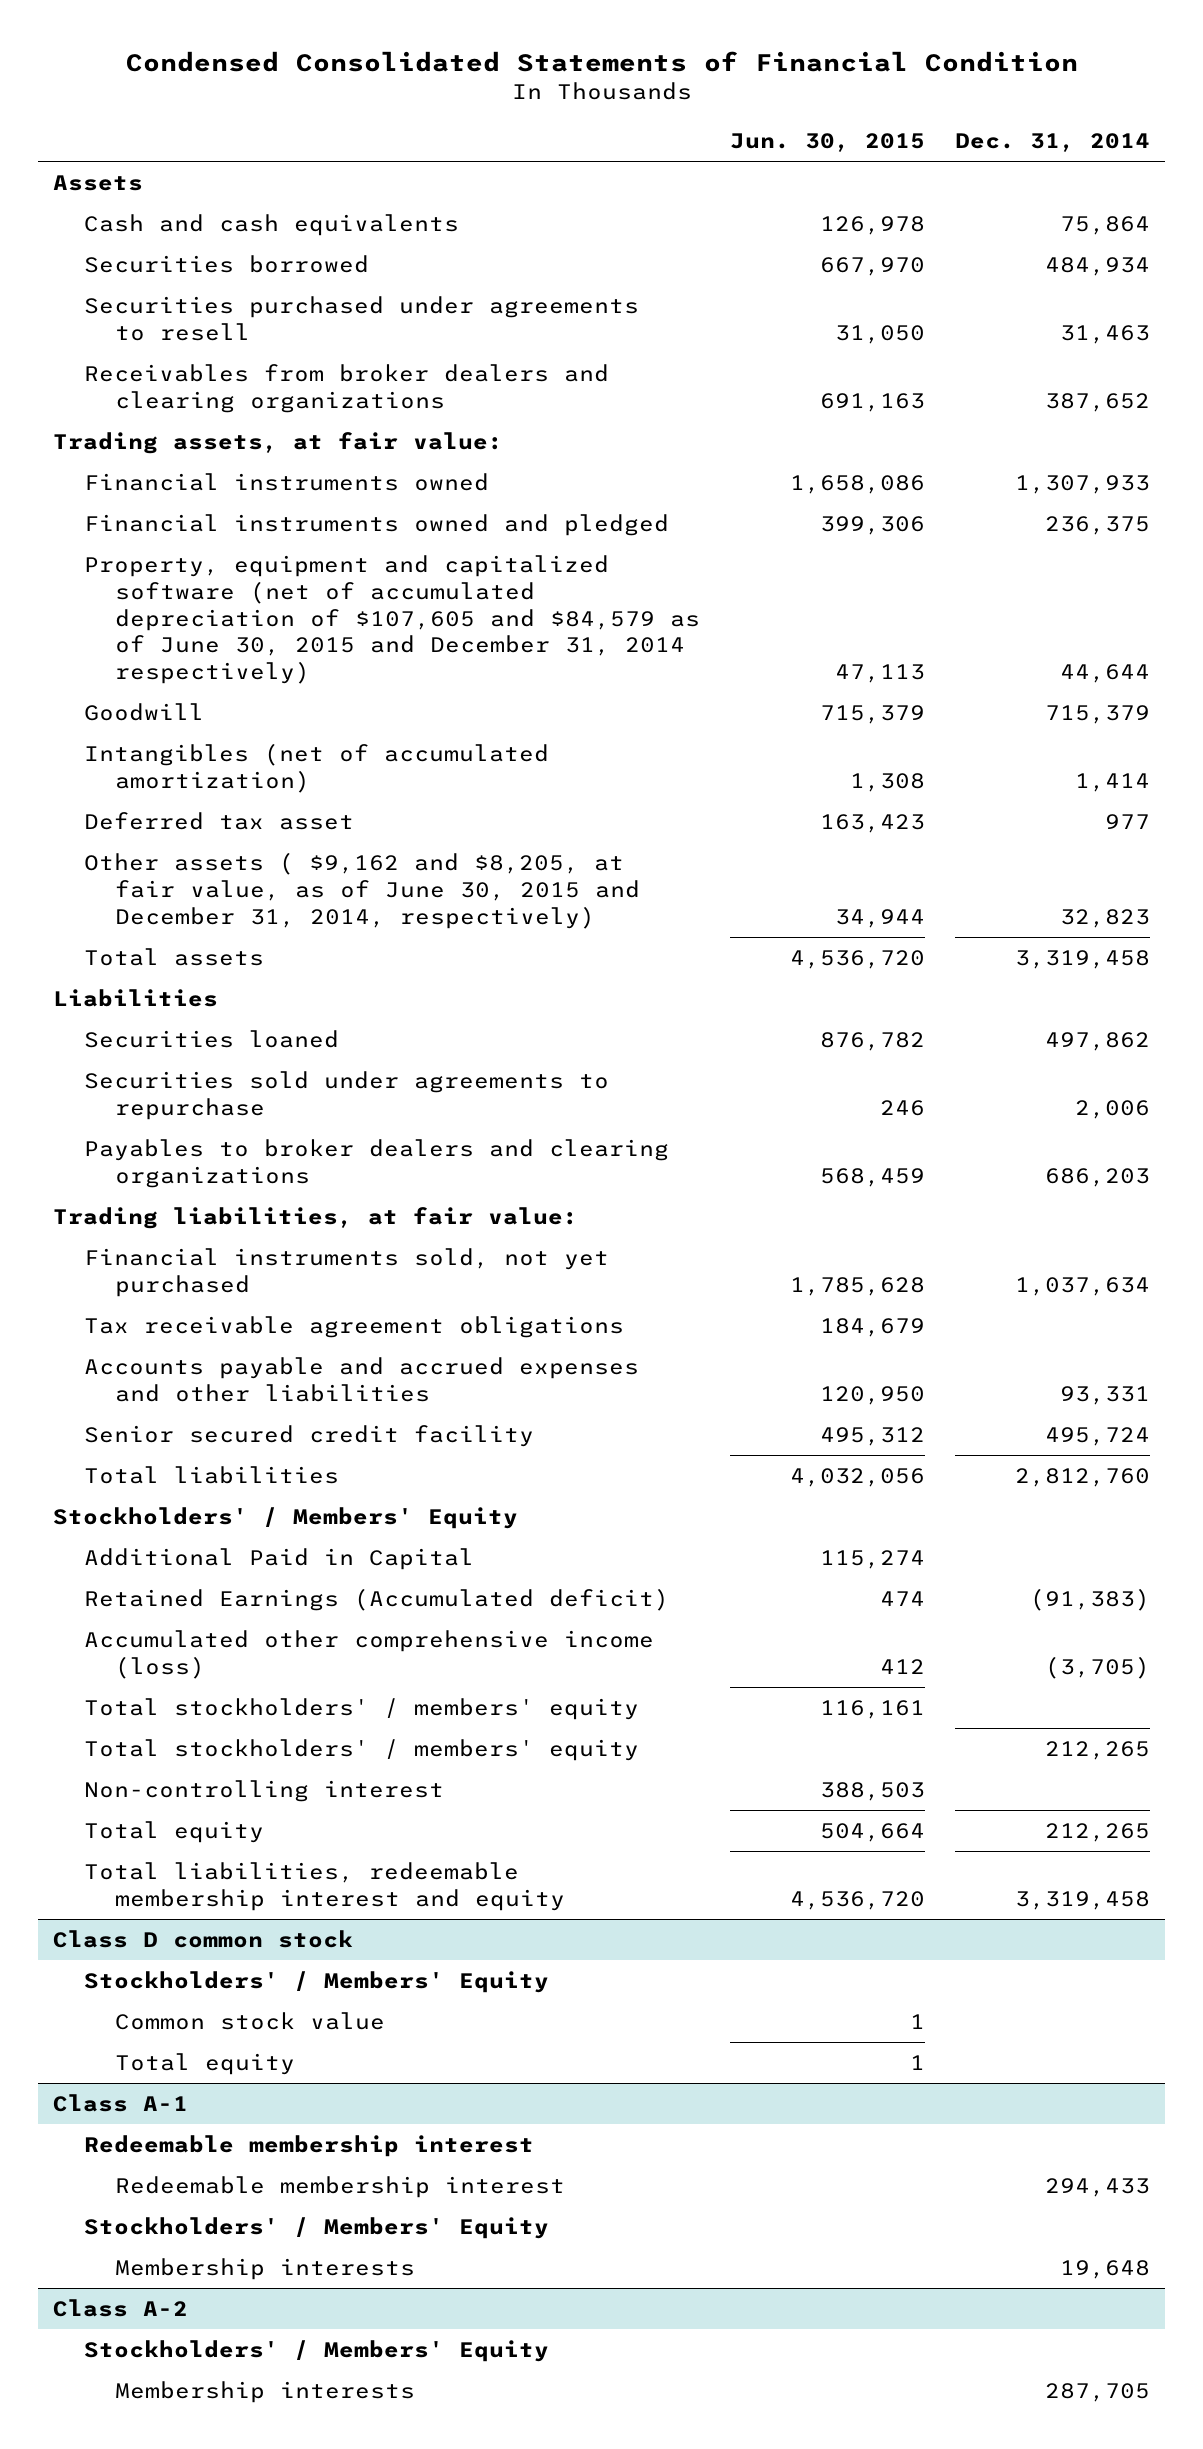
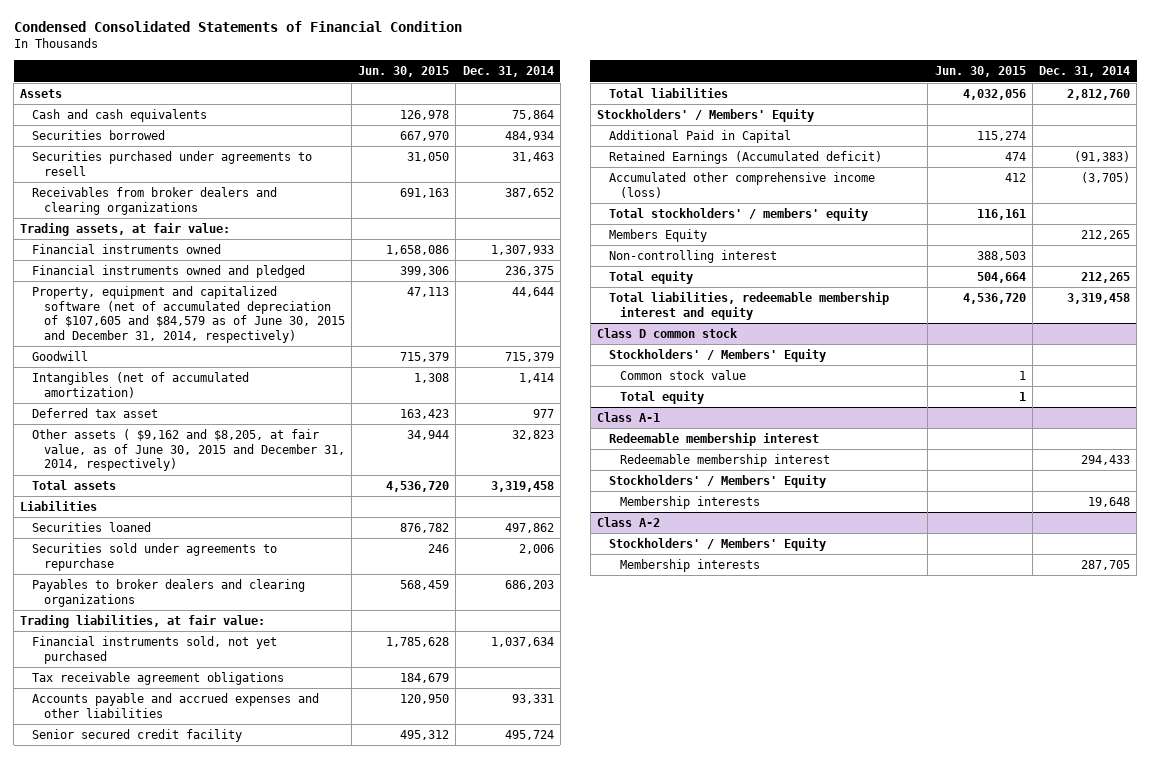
- Property, equipment and capitalized software (net of accumulated depreciation of $107,605 and $84,579 as of June 30, 2015 and December 31, 2014 respectively) | 47,113 | 44,644
+ Property, equipment and capitalized software (net of accumulated depreciation of $107,605 and $84,579 as of June 30, 2015 and December 31, 2014, respectively) | 47,113 | 44,644
- Total stockholders' / members' equity | | 212,265
+ Members Equity | | 212,265

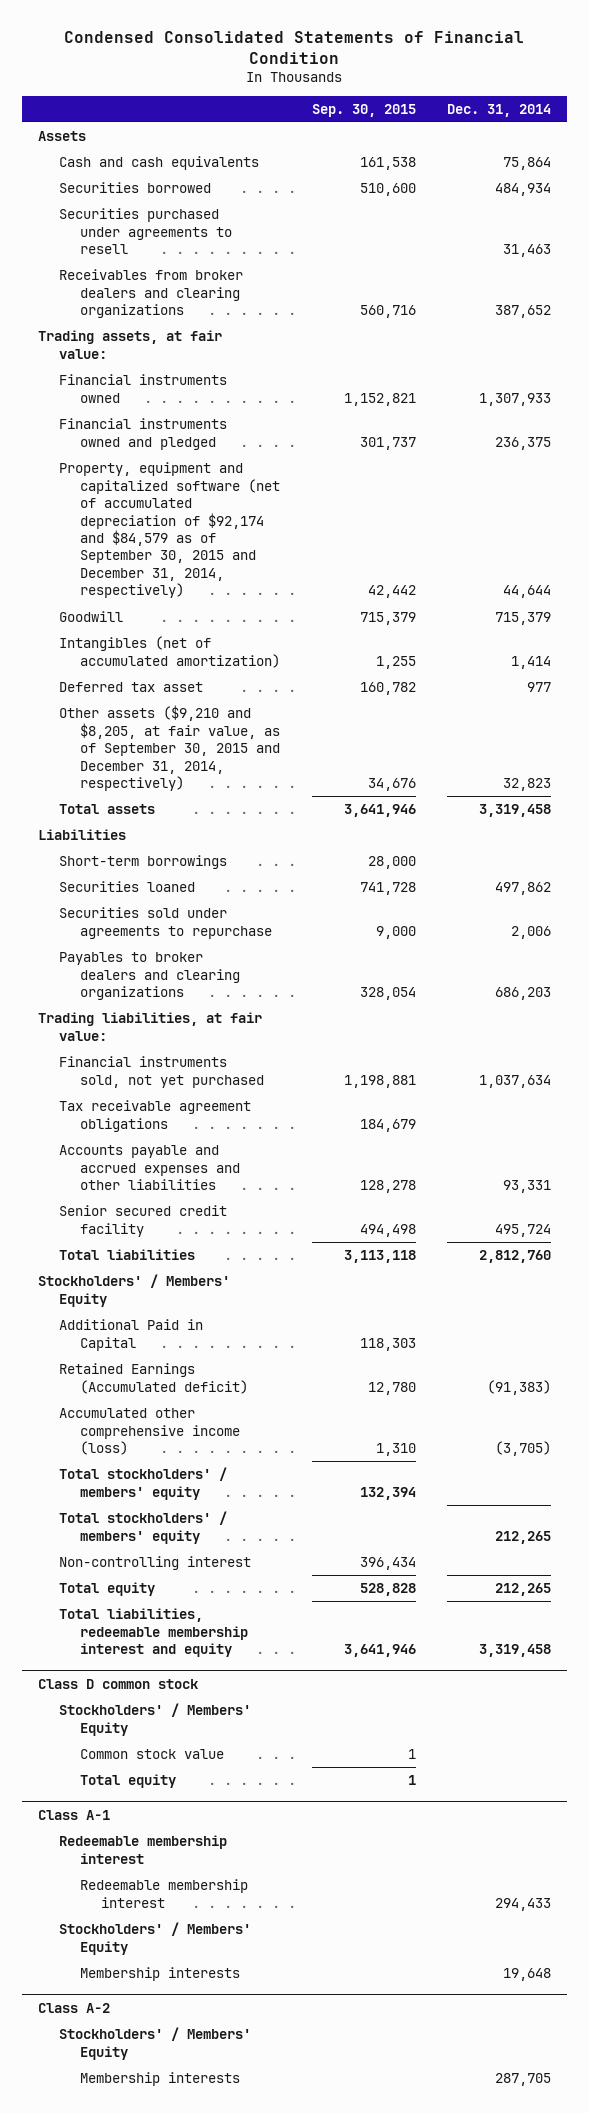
- | Jun. 30, 2015 | Dec. 31, 2014
+ | Sep. 30, 2015 | Dec. 31, 2014
- Property, equipment and capitalized software (net of accumulated depreciation of $107,605 and $84,579 as of June 30, 2015 and December 31, 2014, respectively) | 47,113 | 44,644
+ Property, equipment and capitalized software (net of accumulated depreciation of $92,174 and $84,579 as of September 30, 2015 and December 31, 2014, respectively) | 42,442 | 44,644
- Other assets ( $9,162 and $8,205, at fair value, as of June 30, 2015 and December 31, 2014, respectively) | 34,944 | 32,823
+ Other assets ($9,210 and $8,205, at fair value, as of September 30, 2015 and December 31, 2014, respectively) | 34,676 | 32,823
+ Short-term borrowings | 28,000 |
- Members Equity | | 212,265
+ Total stockholders' / members' equity | | 212,265

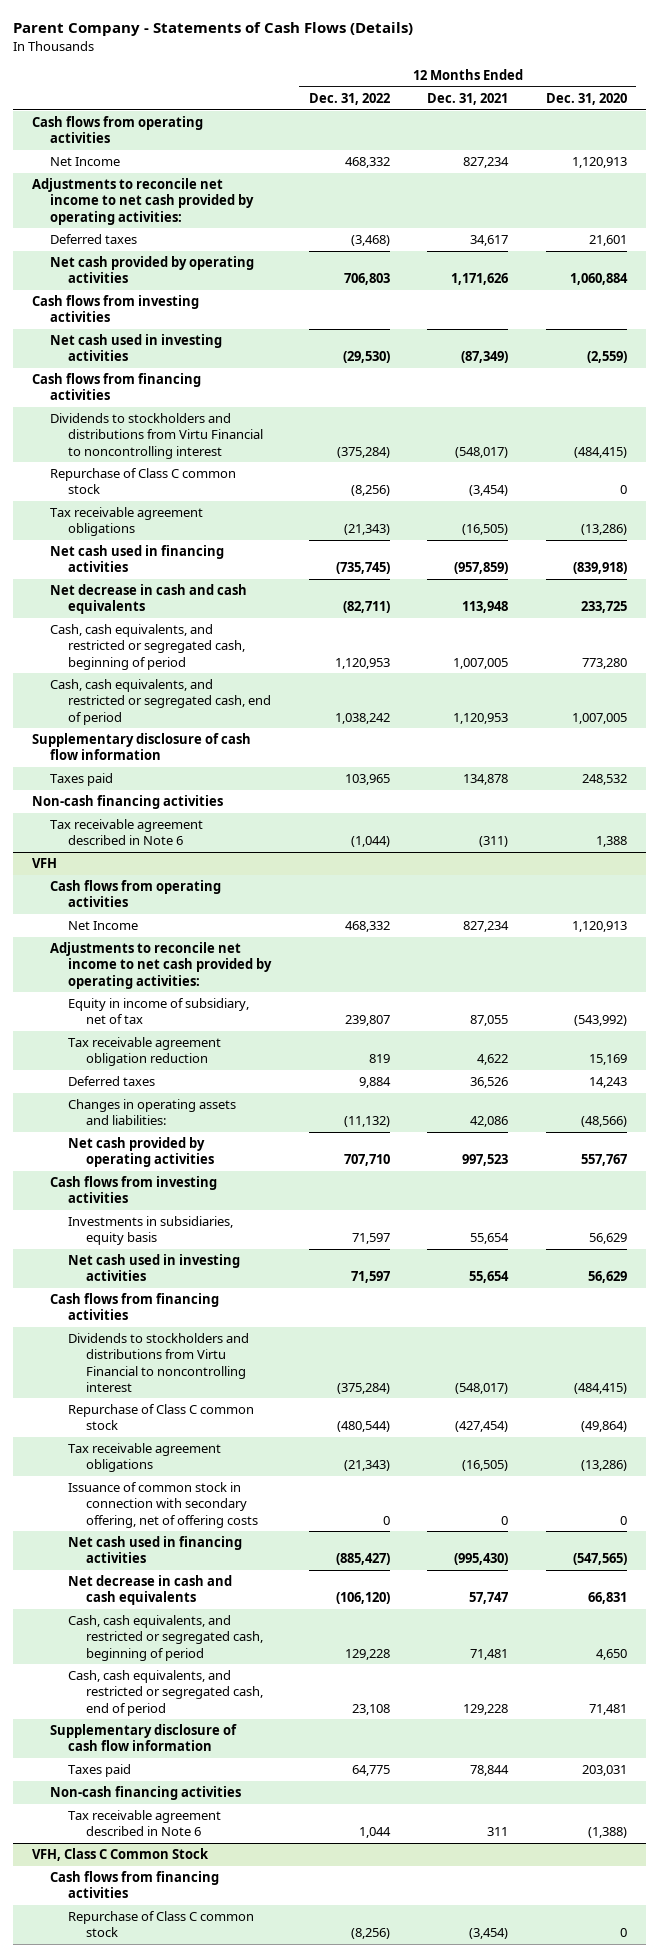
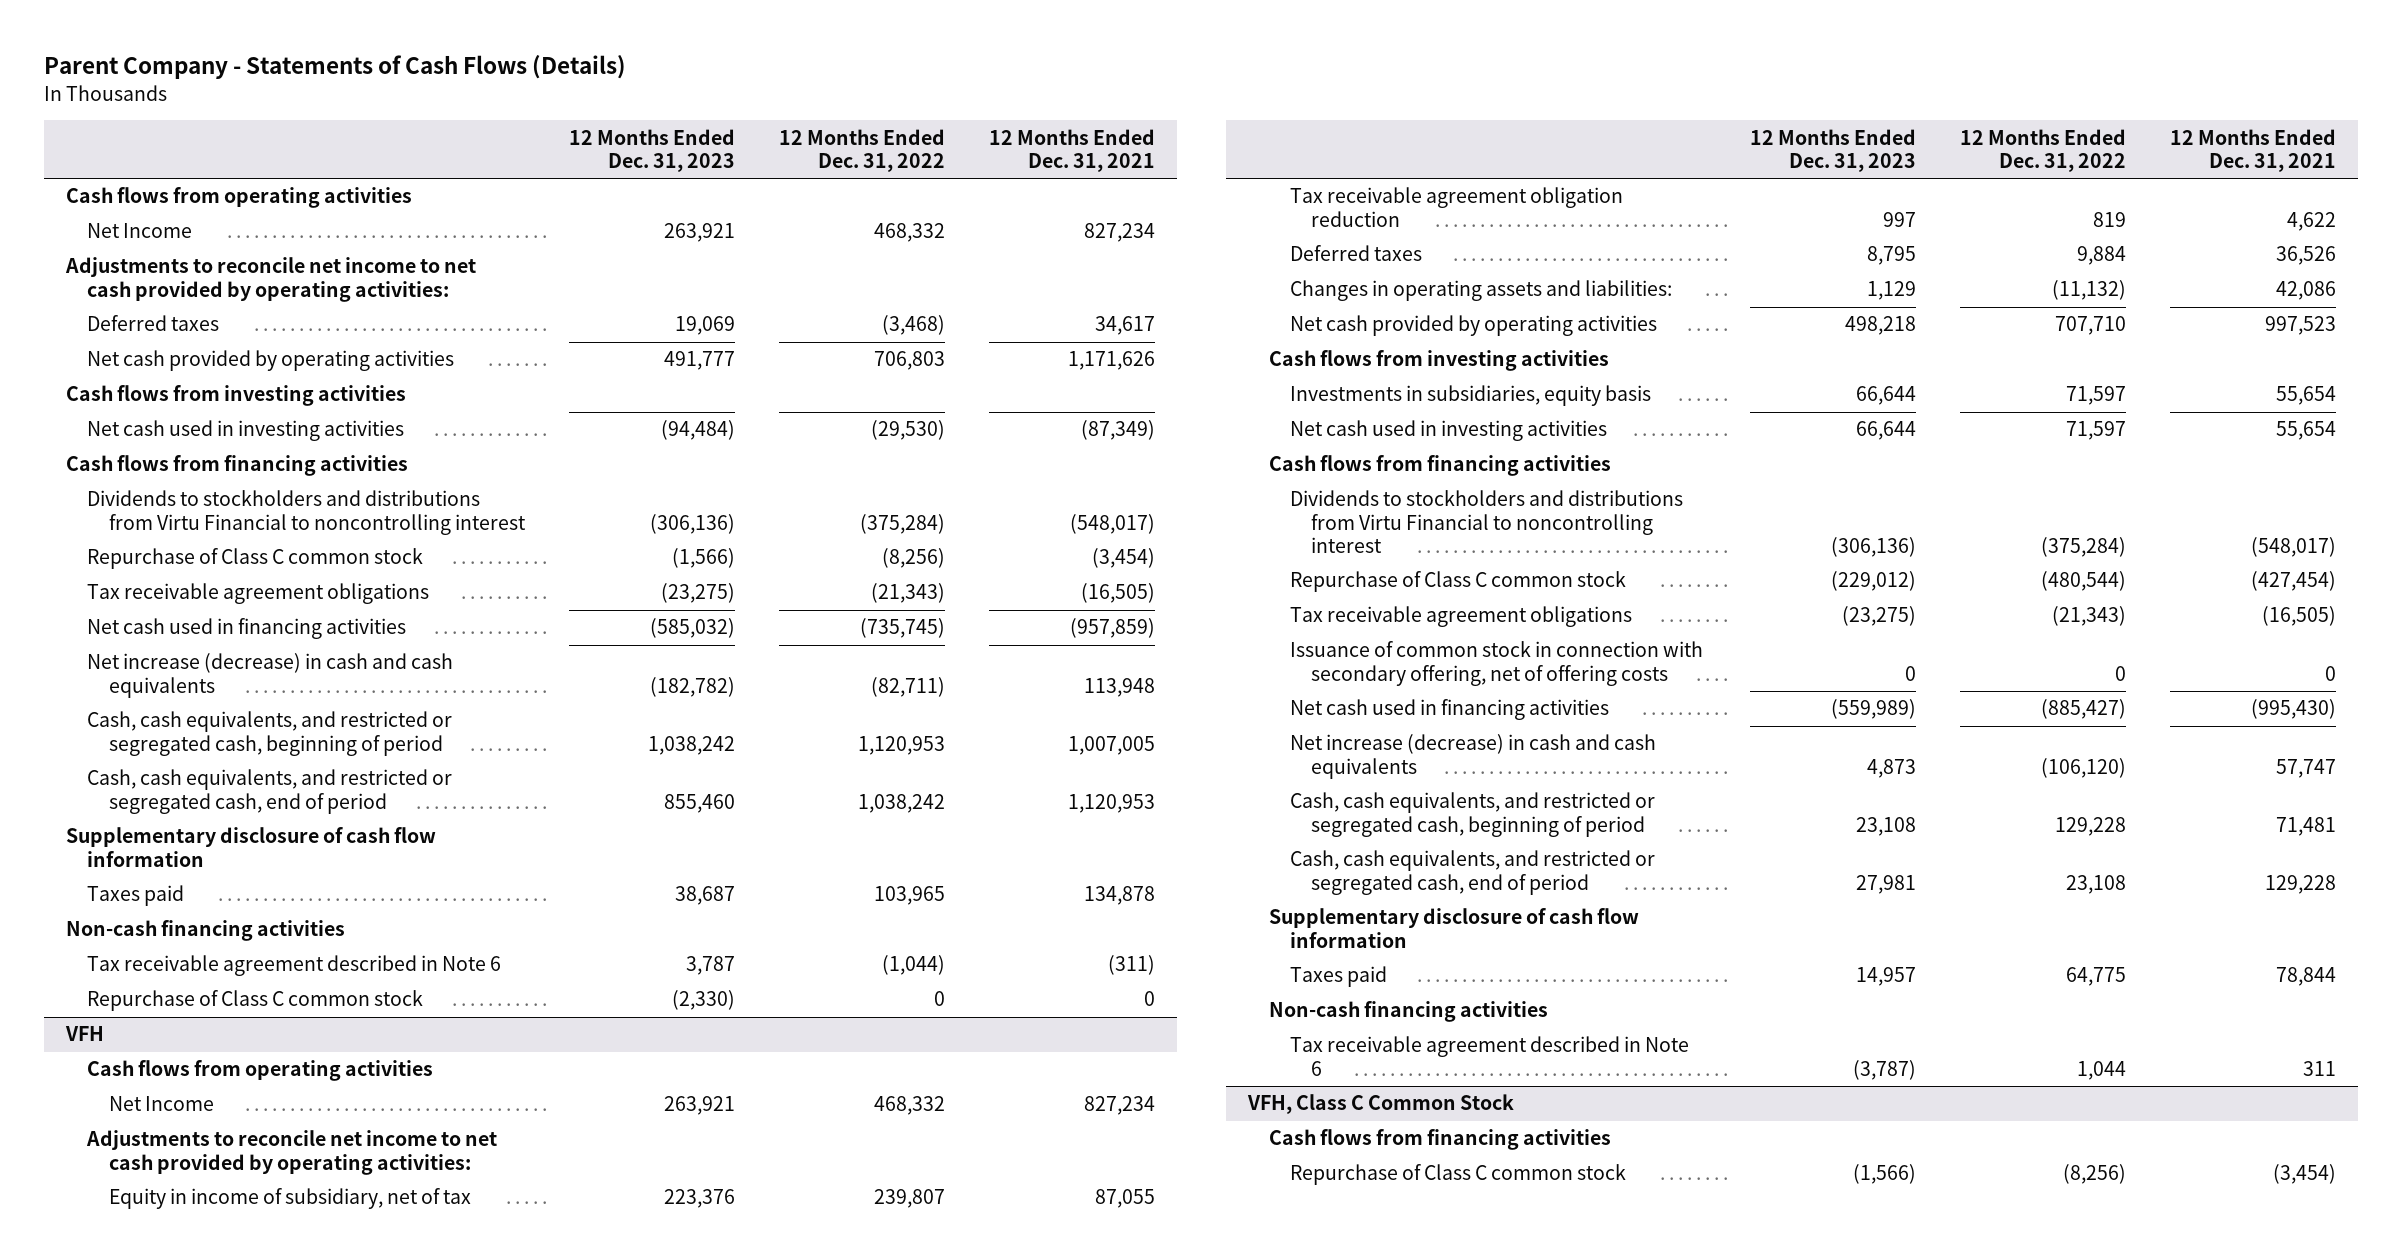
- | 12 Months Ended Dec. 31, 2022 | 12 Months Ended Dec. 31, 2021 | 12 Months Ended Dec. 31, 2020
+ | 12 Months Ended Dec. 31, 2023 | 12 Months Ended Dec. 31, 2022 | 12 Months Ended Dec. 31, 2021
- Net decrease in cash and cash equivalents | (82,711) | 113,948 | 233,725
+ Net increase (decrease) in cash and cash equivalents | (182,782) | (82,711) | 113,948
+ Repurchase of Class C common stock | (2,330) | 0 | 0
@ VFH
- Net decrease in cash and cash equivalents | (106,120) | 57,747 | 66,831
+ Net increase (decrease) in cash and cash equivalents | 4,873 | (106,120) | 57,747

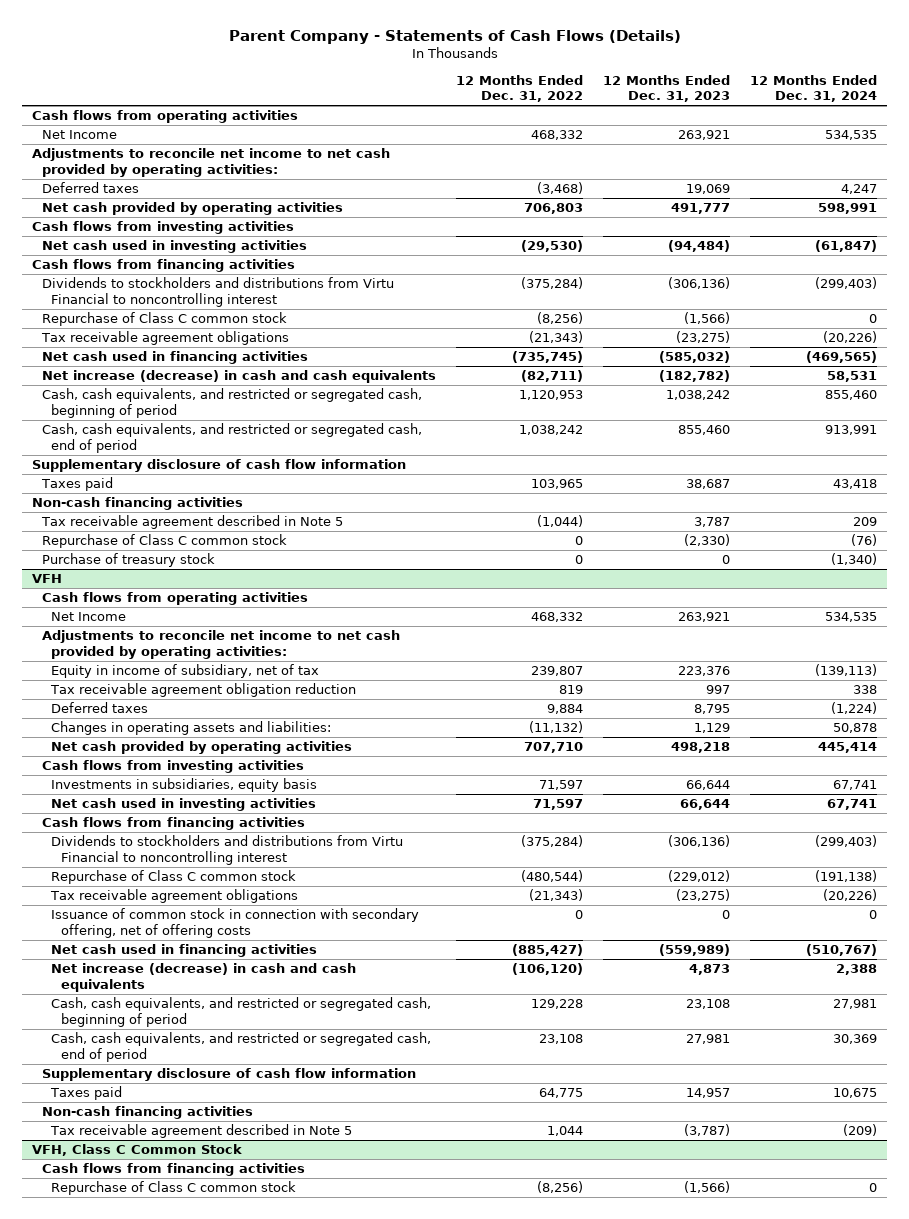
- | 12 Months Ended Dec. 31, 2023 | 12 Months Ended Dec. 31, 2022 | 12 Months Ended Dec. 31, 2021
+ | 12 Months Ended Dec. 31, 2022 | 12 Months Ended Dec. 31, 2023 | 12 Months Ended Dec. 31, 2024
- Tax receivable agreement described in Note 6 | 3,787 | (1,044) | (311)
+ Tax receivable agreement described in Note 5 | (1,044) | 3,787 | 209
+ Purchase of treasury stock | 0 | 0 | (1,340)
@ VFH
- Tax receivable agreement described in Note 6 | (3,787) | 1,044 | 311
+ Tax receivable agreement described in Note 5 | 1,044 | (3,787) | (209)

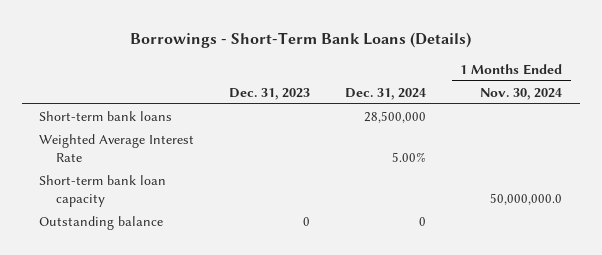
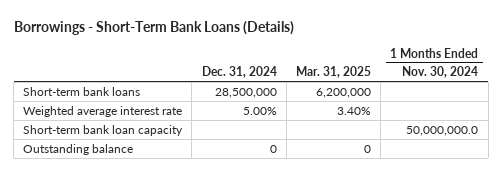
- | Dec. 31, 2023 | Dec. 31, 2024 | 1 Months Ended Nov. 30, 2024
+ | Dec. 31, 2024 | Mar. 31, 2025 | 1 Months Ended Nov. 30, 2024
- Weighted Average Interest Rate | | 5.00% |
+ Weighted average interest rate | 5.00% | 3.40% |

